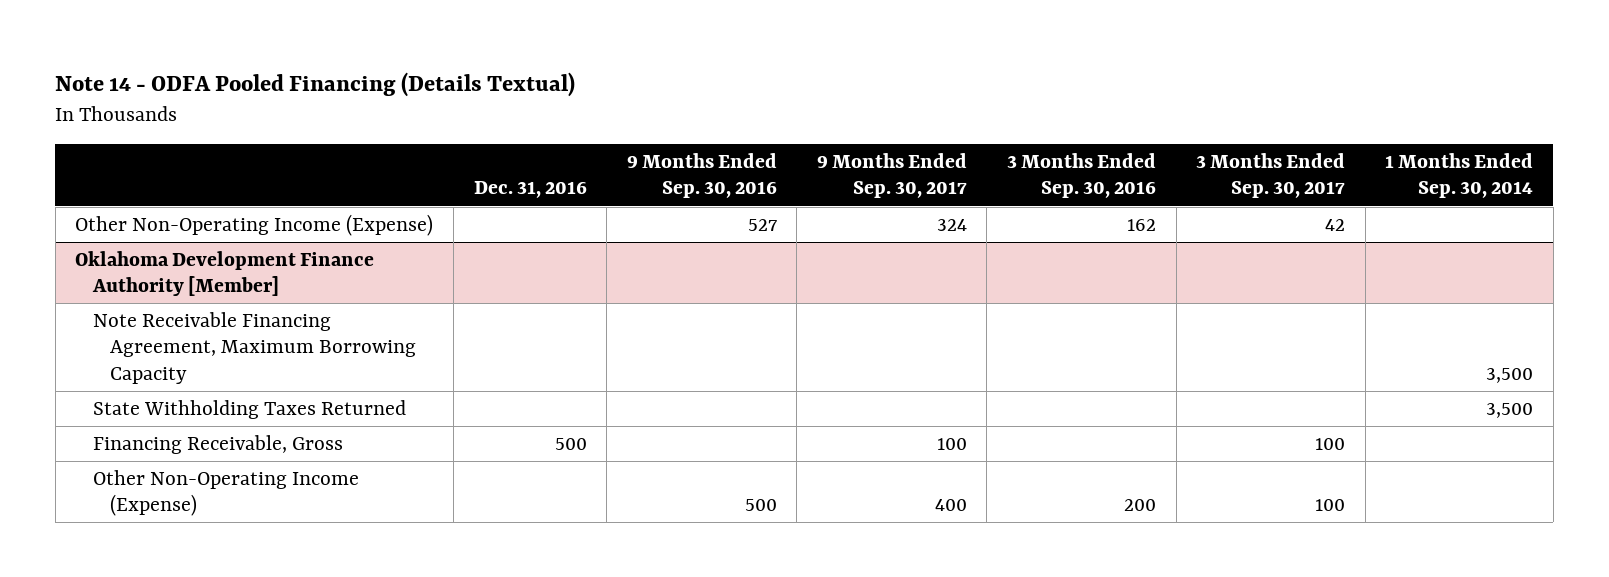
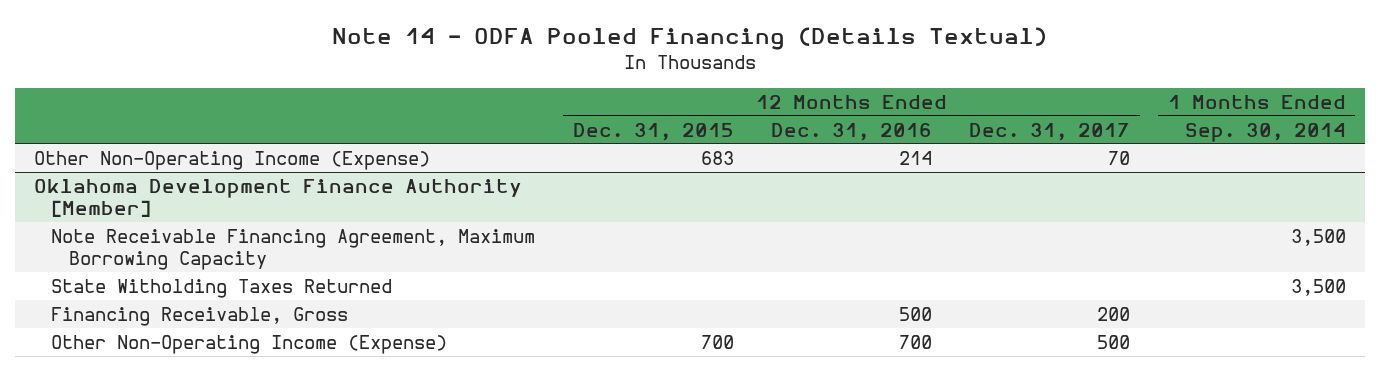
- | Dec. 31, 2016 | 9 Months Ended Sep. 30, 2016 | 9 Months Ended Sep. 30, 2017 | 3 Months Ended Sep. 30, 2016 | 3 Months Ended Sep. 30, 2017 | 1 Months Ended Sep. 30, 2014
+ | 12 Months Ended Dec. 31, 2015 | 12 Months Ended Dec. 31, 2016 | 12 Months Ended Dec. 31, 2017 | 1 Months Ended Sep. 30, 2014
@ Oklahoma Development Finance Authority [Member]
- State Withholding Taxes Returned | | | | | | 3,500
+ State Witholding Taxes Returned | | | | 3,500

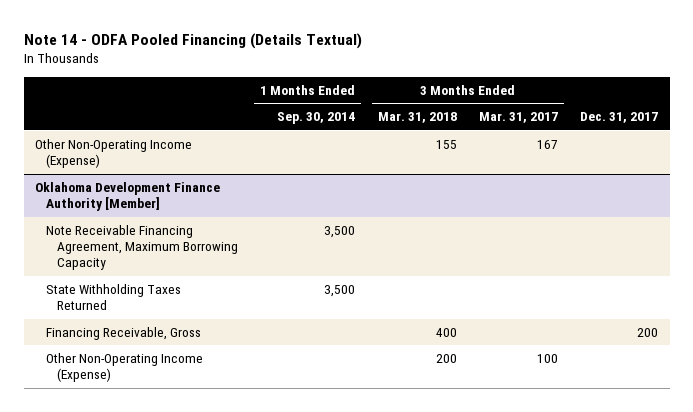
- | 12 Months Ended Dec. 31, 2015 | 12 Months Ended Dec. 31, 2016 | 12 Months Ended Dec. 31, 2017 | 1 Months Ended Sep. 30, 2014
+ | 1 Months Ended Sep. 30, 2014 | 3 Months Ended Mar. 31, 2018 | 3 Months Ended Mar. 31, 2017 | Dec. 31, 2017
@ Oklahoma Development Finance Authority [Member]
- State Witholding Taxes Returned | | | | 3,500
+ State Withholding Taxes Returned | 3,500 | | |

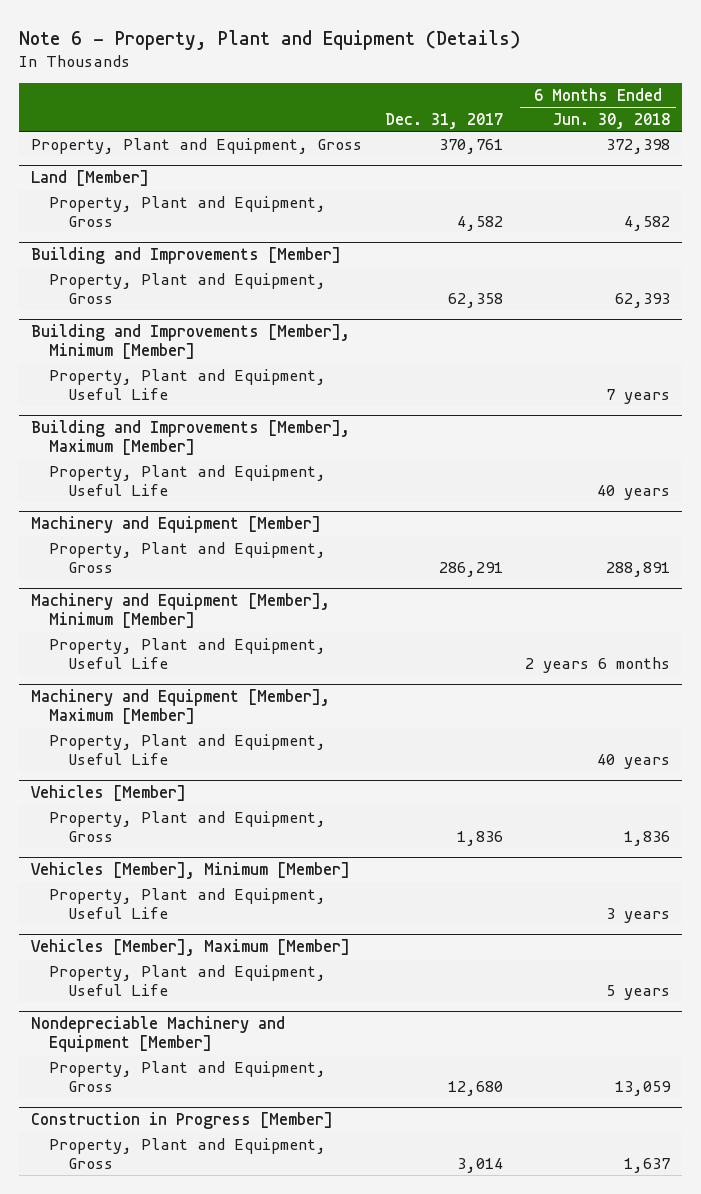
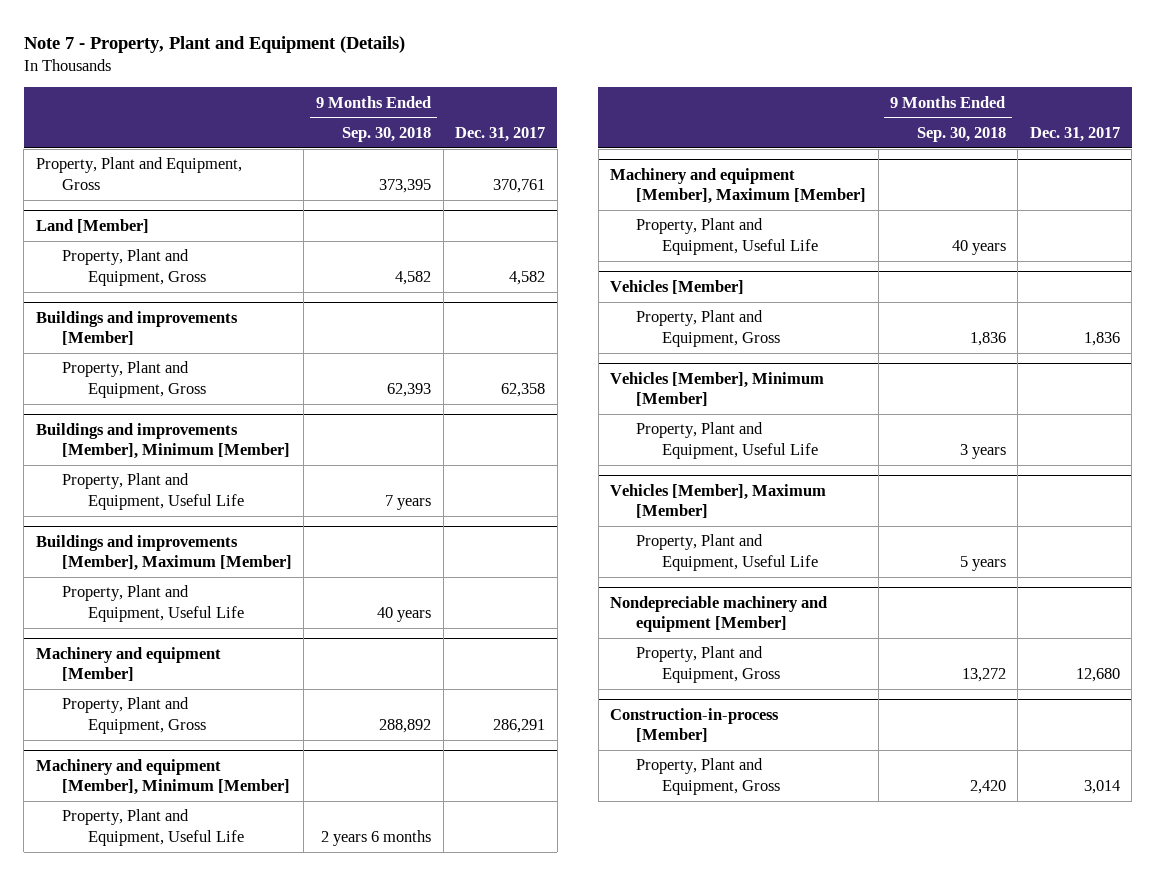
- Note 6 - Property, Plant and Equipment (Details)
+ Note 7 - Property, Plant and Equipment (Details)
- | Dec. 31, 2017 | 6 Months Ended Jun. 30, 2018
+ | 9 Months Ended Sep. 30, 2018 | Dec. 31, 2017
- Building and Improvements [Member]
+ Buildings and improvements [Member]
- Building and Improvements [Member], Minimum [Member]
+ Buildings and improvements [Member], Minimum [Member]
- Building and Improvements [Member], Maximum [Member]
+ Buildings and improvements [Member], Maximum [Member]
- Machinery and Equipment [Member]
+ Machinery and equipment [Member]
- Machinery and Equipment [Member], Minimum [Member]
+ Machinery and equipment [Member], Minimum [Member]
- Machinery and Equipment [Member], Maximum [Member]
+ Machinery and equipment [Member], Maximum [Member]
- Nondepreciable Machinery and Equipment [Member]
+ Nondepreciable machinery and equipment [Member]
- Construction in Progress [Member]
+ Construction-in-process [Member]

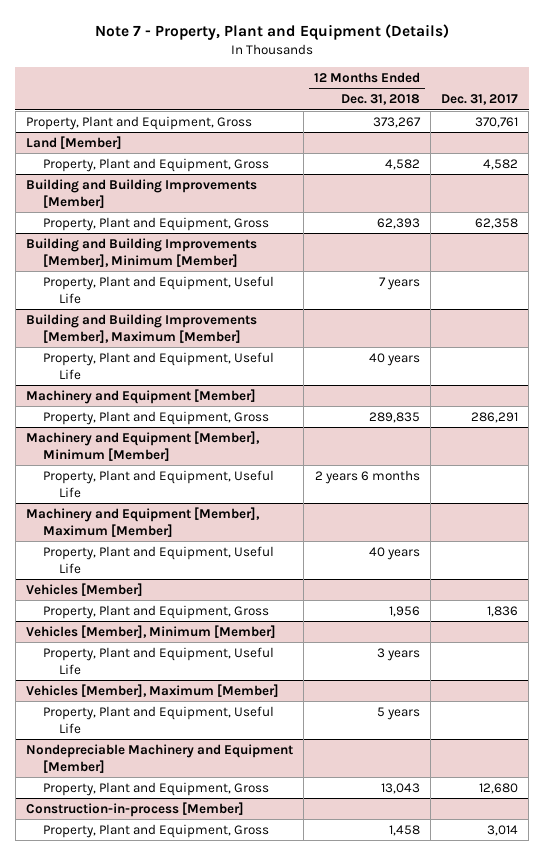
- | 9 Months Ended Sep. 30, 2018 | Dec. 31, 2017
+ | 12 Months Ended Dec. 31, 2018 | Dec. 31, 2017
- Buildings and improvements [Member]
+ Building and Building Improvements [Member]
- Buildings and improvements [Member], Minimum [Member]
+ Building and Building Improvements [Member], Minimum [Member]
- Buildings and improvements [Member], Maximum [Member]
+ Building and Building Improvements [Member], Maximum [Member]
- Machinery and equipment [Member]
+ Machinery and Equipment [Member]
- Machinery and equipment [Member], Minimum [Member]
+ Machinery and Equipment [Member], Minimum [Member]
- Machinery and equipment [Member], Maximum [Member]
+ Machinery and Equipment [Member], Maximum [Member]
- Nondepreciable machinery and equipment [Member]
+ Nondepreciable Machinery and Equipment [Member]

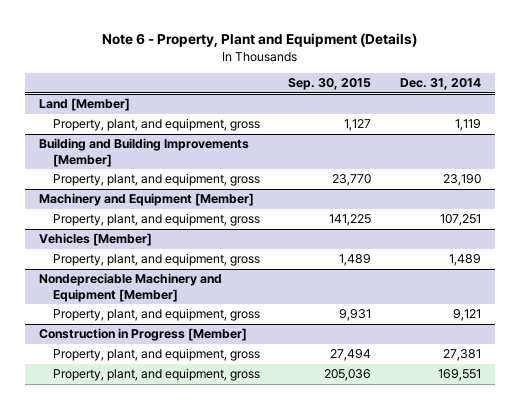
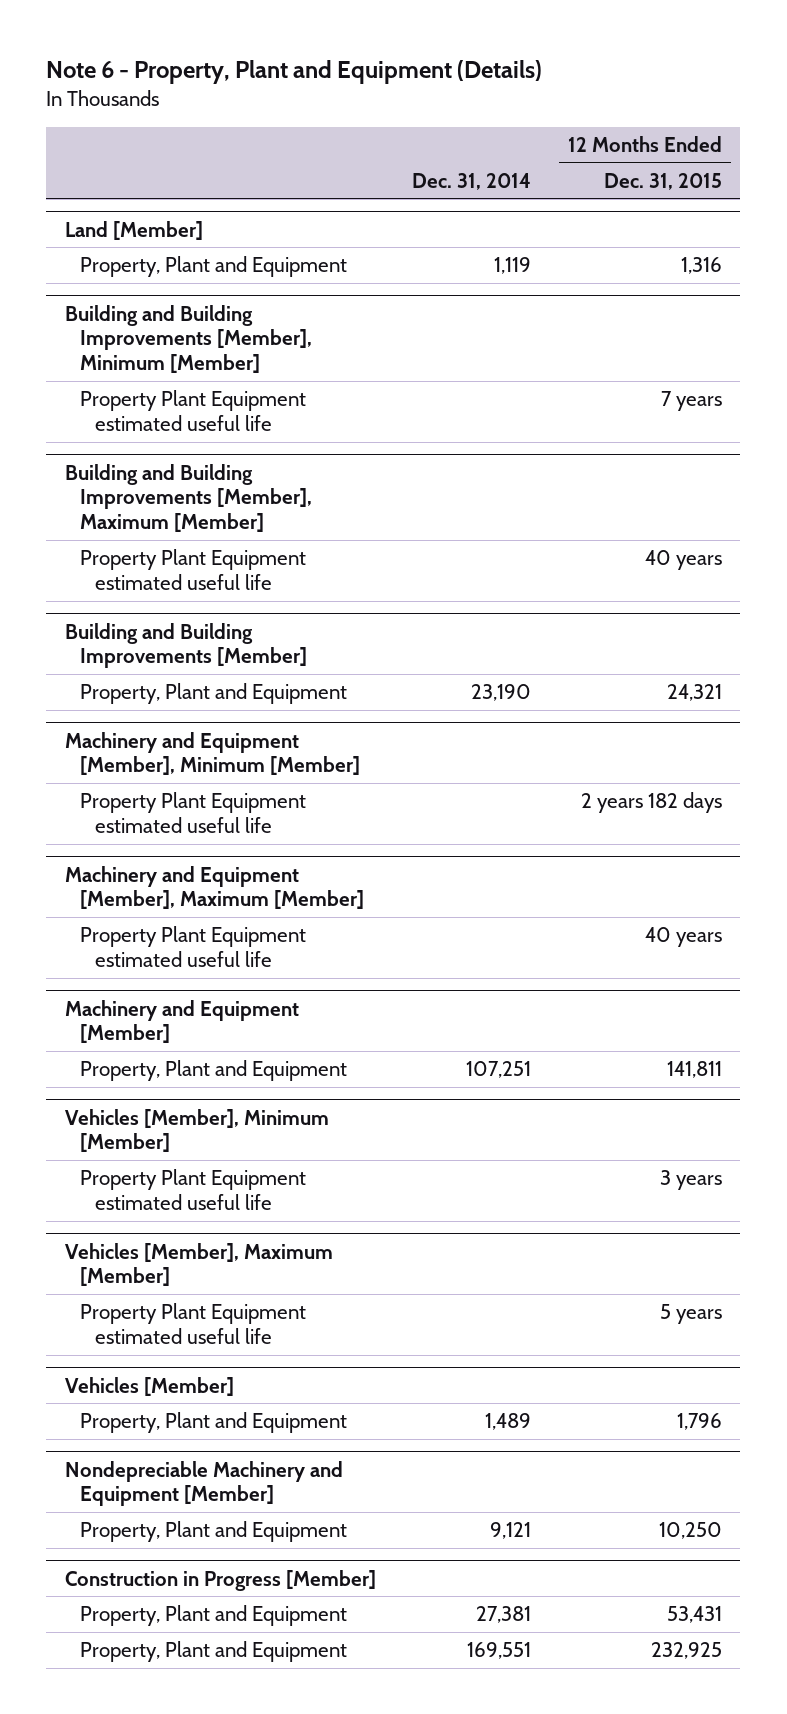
- | Sep. 30, 2015 | Dec. 31, 2014
+ | Dec. 31, 2014 | 12 Months Ended Dec. 31, 2015
@ Land [Member]
- Property, plant, and equipment, gross | 1,127 | 1,119
+ Property, Plant and Equipment | 1,119 | 1,316
+ Building and Building Improvements [Member], Minimum [Member]
+ Property Plant Equipment estimated useful life | | 7 years
+ Building and Building Improvements [Member], Maximum [Member]
+ Property Plant Equipment estimated useful life | | 40 years
@ Building and Building Improvements [Member]
- Property, plant, and equipment, gross | 23,770 | 23,190
+ Property, Plant and Equipment | 23,190 | 24,321
+ Machinery and Equipment [Member], Minimum [Member]
+ Property Plant Equipment estimated useful life | | 2 years 182 days
+ Machinery and Equipment [Member], Maximum [Member]
+ Property Plant Equipment estimated useful life | | 40 years
@ Machinery and Equipment [Member]
- Property, plant, and equipment, gross | 141,225 | 107,251
+ Property, Plant and Equipment | 107,251 | 141,811
+ Vehicles [Member], Minimum [Member]
+ Property Plant Equipment estimated useful life | | 3 years
+ Vehicles [Member], Maximum [Member]
+ Property Plant Equipment estimated useful life | | 5 years
@ Vehicles [Member]
- Property, plant, and equipment, gross | 1,489 | 1,489
+ Property, Plant and Equipment | 1,489 | 1,796
@ Nondepreciable Machinery and Equipment [Member]
- Property, plant, and equipment, gross | 9,931 | 9,121
+ Property, Plant and Equipment | 9,121 | 10,250
@ Construction in Progress [Member]
- Property, plant, and equipment, gross | 27,494 | 27,381
- Property, plant, and equipment, gross | 205,036 | 169,551
+ Property, Plant and Equipment | 27,381 | 53,431
+ Property, Plant and Equipment | 169,551 | 232,925

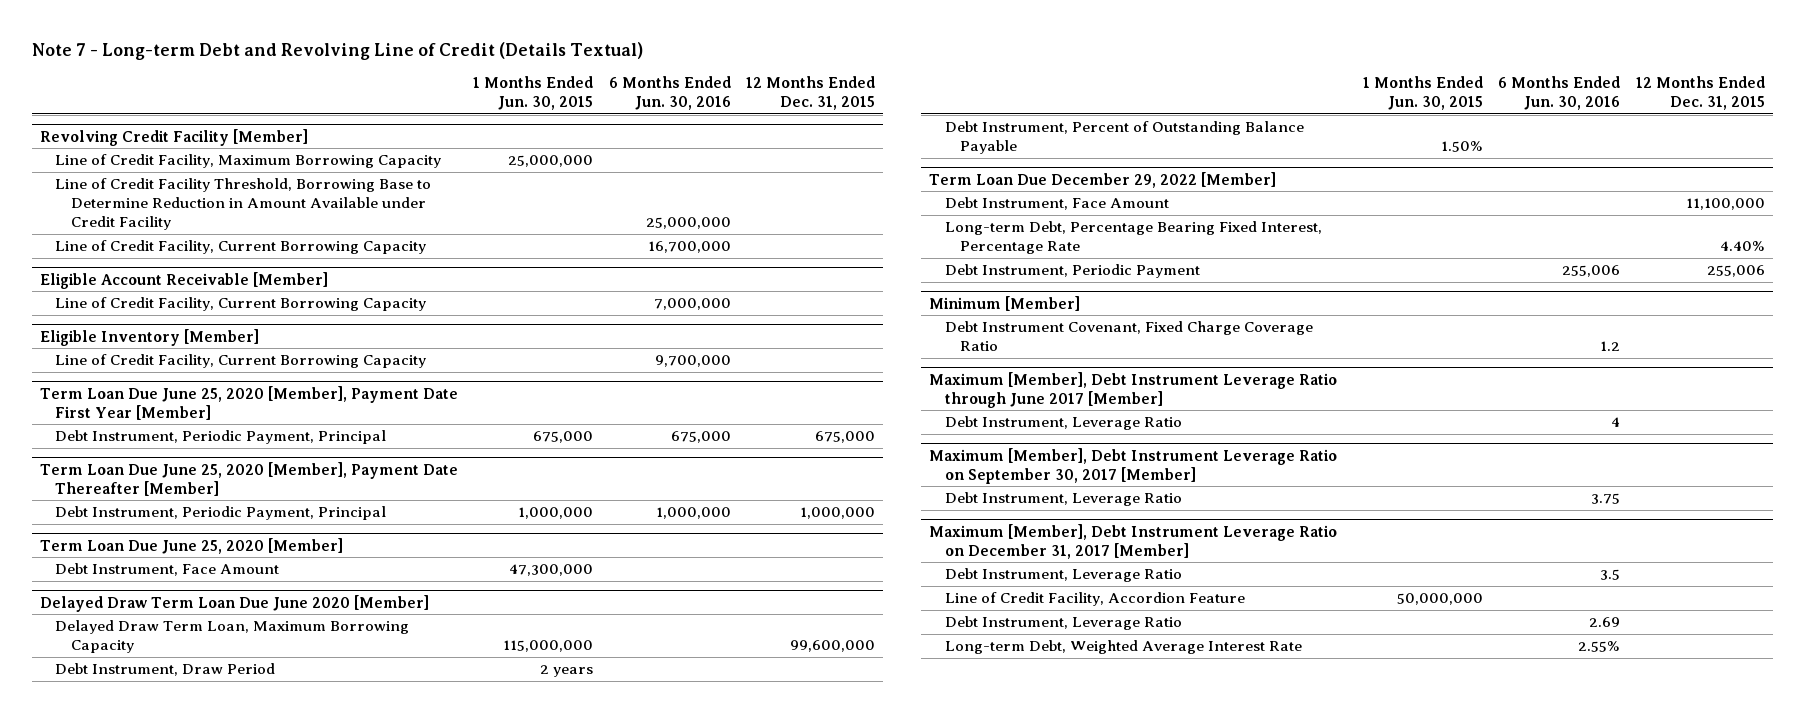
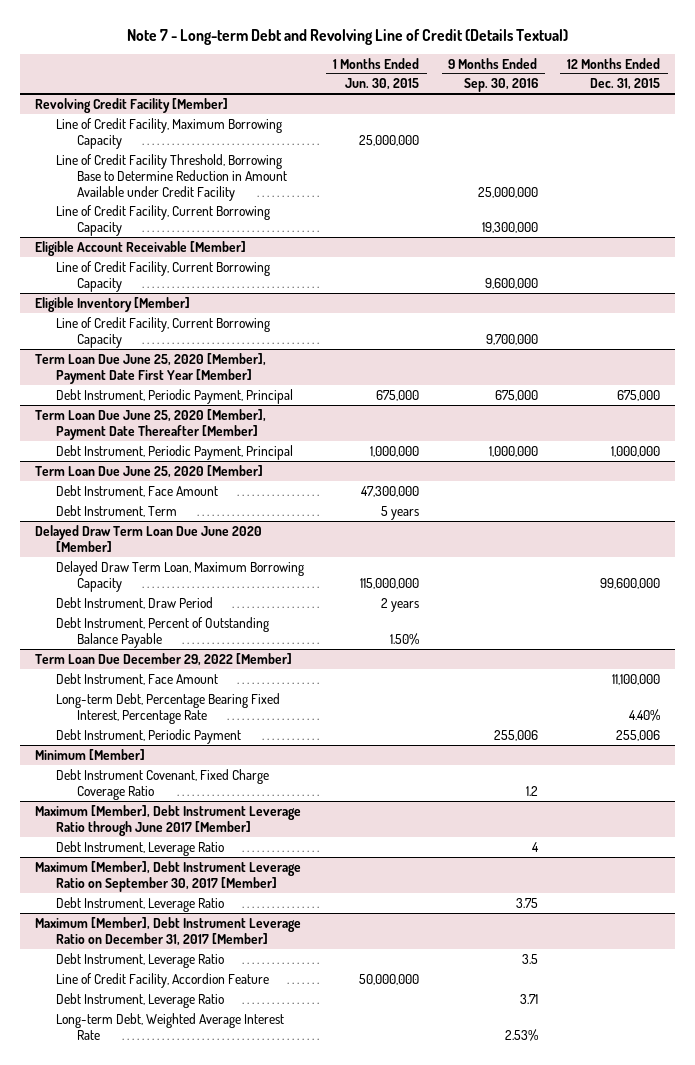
- | 1 Months Ended Jun. 30, 2015 | 6 Months Ended Jun. 30, 2016 | 12 Months Ended Dec. 31, 2015
+ | 1 Months Ended Jun. 30, 2015 | 9 Months Ended Sep. 30, 2016 | 12 Months Ended Dec. 31, 2015
@ Term Loan Due June 25, 2020 [Member]
+ Debt Instrument, Term | 5 years | |

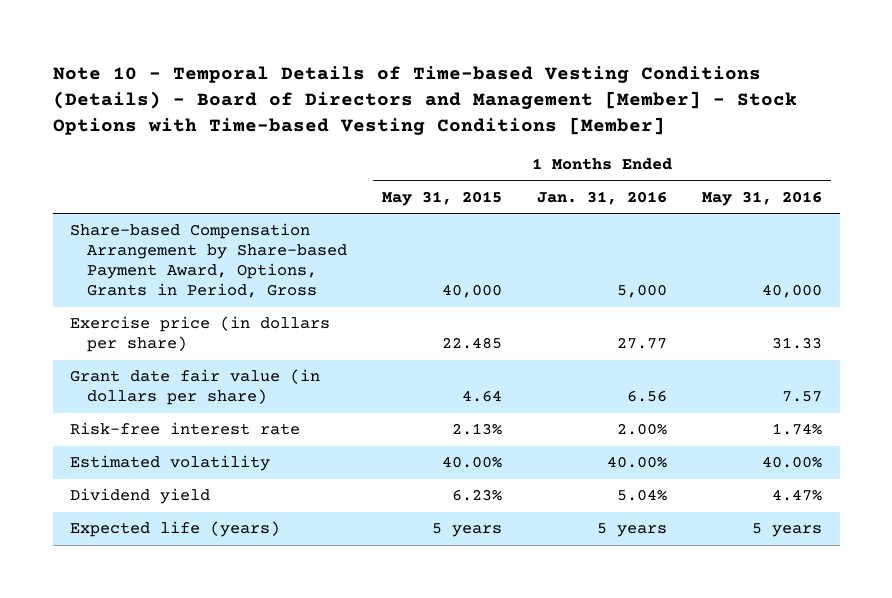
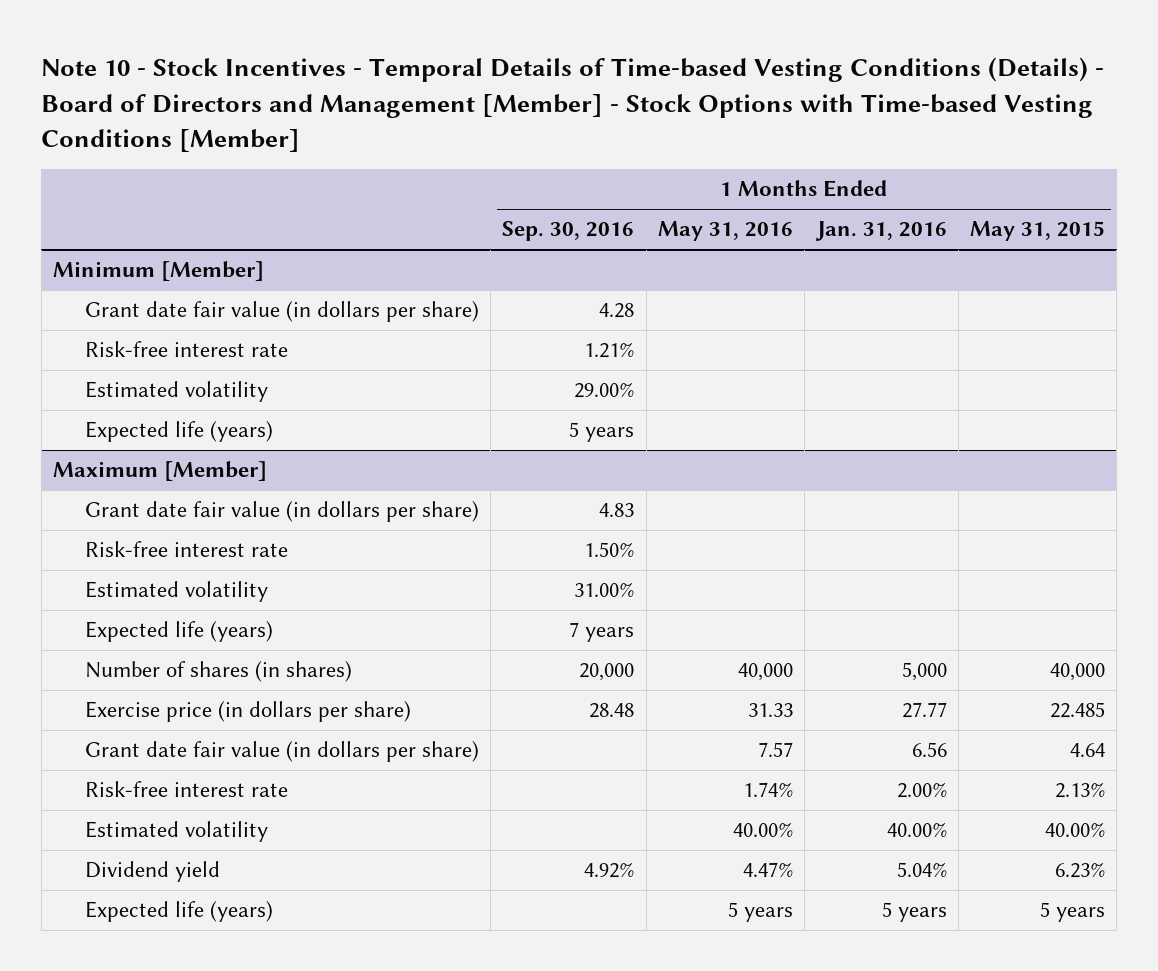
- Note 10 - Temporal Details of Time-based Vesting Conditions (Details) - Board of Directors and Management [Member] - Stock Options with Time-based Vesting Conditions [Member]
+ Note 10 - Stock Incentives - Temporal Details of Time-based Vesting Conditions (Details) - Board of Directors and Management [Member] - Stock Options with Time-based Vesting Conditions [Member]
- | 1 Months Ended May 31, 2015 | 1 Months Ended Jan. 31, 2016 | 1 Months Ended May 31, 2016
+ | 1 Months Ended Sep. 30, 2016 | 1 Months Ended May 31, 2016 | 1 Months Ended Jan. 31, 2016 | 1 Months Ended May 31, 2015
- Share-based Compensation Arrangement by Share-based Payment Award, Options, Grants in Period, Gross | 40,000 | 5,000 | 40,000
+ Minimum [Member]
+ Grant date fair value (in dollars per share) | 4.28 | | |
+ Risk-free interest rate | 1.21% | | |
+ Estimated volatility | 29.00% | | |
+ Expected life (years) | 5 years | | |
+ Maximum [Member]
+ Grant date fair value (in dollars per share) | 4.83 | | |
+ Risk-free interest rate | 1.50% | | |
+ Estimated volatility | 31.00% | | |
+ Expected life (years) | 7 years | | |
+ Number of shares (in shares) | 20,000 | 40,000 | 5,000 | 40,000

